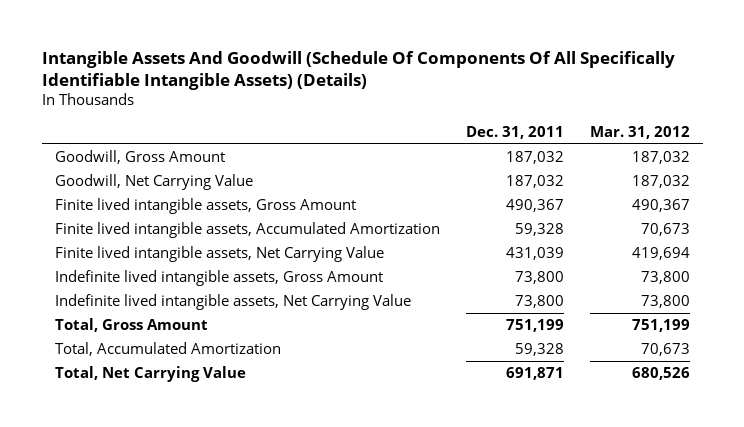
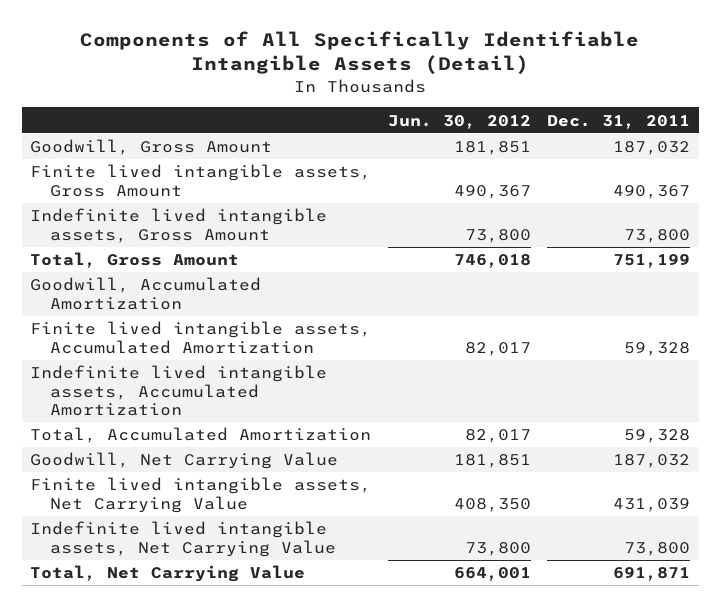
- Intangible Assets And Goodwill (Schedule Of Components Of All Specifically Identifiable Intangible Assets) (Details)
+ Components of All Specifically Identifiable Intangible Assets (Detail)
- | Dec. 31, 2011 | Mar. 31, 2012
+ | Jun. 30, 2012 | Dec. 31, 2011
+ Goodwill, Accumulated Amortization
moved down: Finite lived intangible assets, Accumulated Amortization | 82,017 | 59,328
+ Indefinite lived intangible assets, Accumulated Amortization
moved down: Goodwill, Net Carrying Value | 181,851 | 187,032
moved down: Finite lived intangible assets, Net Carrying Value | 408,350 | 431,039
moved down: Indefinite lived intangible assets, Net Carrying Value | 73,800 | 73,800

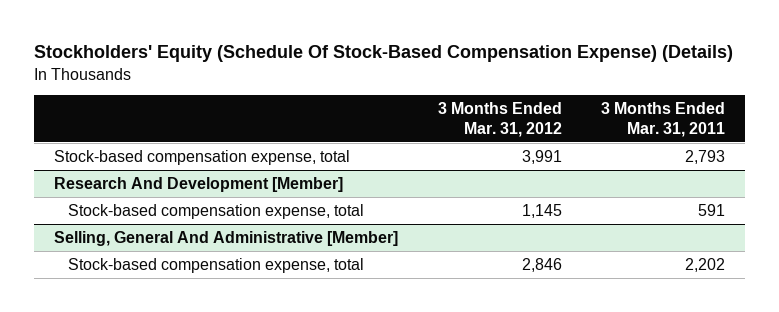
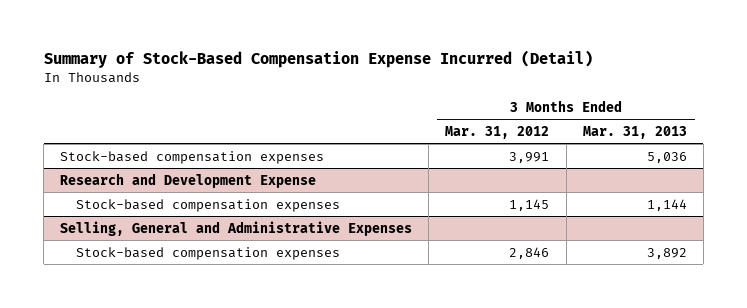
- Stockholders' Equity (Schedule Of Stock-Based Compensation Expense) (Details)
+ Summary of Stock-Based Compensation Expense Incurred (Detail)
- | 3 Months Ended Mar. 31, 2012 | 3 Months Ended Mar. 31, 2011
+ | 3 Months Ended Mar. 31, 2012 | 3 Months Ended Mar. 31, 2013
- Stock-based compensation expense, total | 3,991 | 2,793
- Research And Development [Member]
- Stock-based compensation expense, total | 1,145 | 591
- Selling, General And Administrative [Member]
- Stock-based compensation expense, total | 2,846 | 2,202
+ Stock-based compensation expenses | 3,991 | 5,036
+ Research and Development Expense
+ Stock-based compensation expenses | 1,145 | 1,144
+ Selling, General and Administrative Expenses
+ Stock-based compensation expenses | 2,846 | 3,892

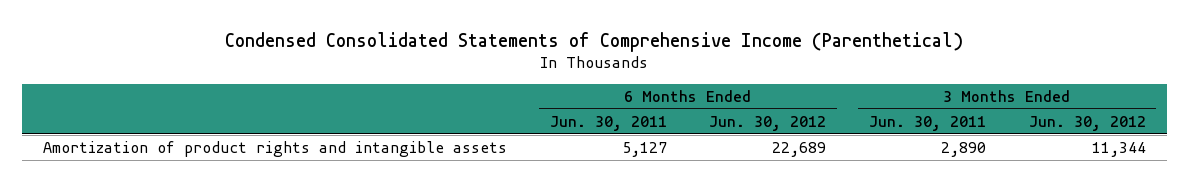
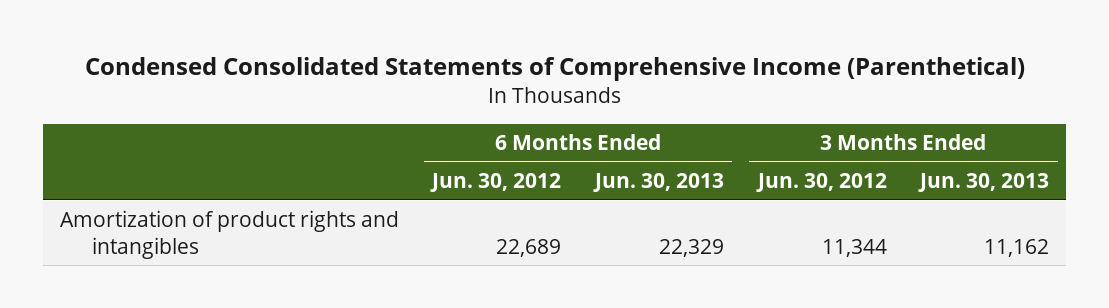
- | 6 Months Ended Jun. 30, 2011 | 6 Months Ended Jun. 30, 2012 | 3 Months Ended Jun. 30, 2011 | 3 Months Ended Jun. 30, 2012
+ | 6 Months Ended Jun. 30, 2012 | 6 Months Ended Jun. 30, 2013 | 3 Months Ended Jun. 30, 2012 | 3 Months Ended Jun. 30, 2013
- Amortization of product rights and intangible assets | 5,127 | 22,689 | 2,890 | 11,344
+ Amortization of product rights and intangibles | 22,689 | 22,329 | 11,344 | 11,162

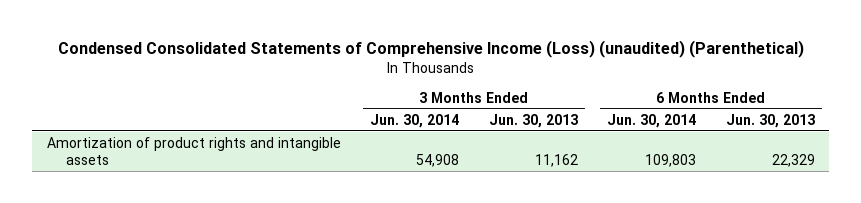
- Condensed Consolidated Statements of Comprehensive Income (Parenthetical)
+ Condensed Consolidated Statements of Comprehensive Income (Loss) (unaudited) (Parenthetical)
- | 6 Months Ended Jun. 30, 2012 | 6 Months Ended Jun. 30, 2013 | 3 Months Ended Jun. 30, 2012 | 3 Months Ended Jun. 30, 2013
+ | 3 Months Ended Jun. 30, 2014 | 3 Months Ended Jun. 30, 2013 | 6 Months Ended Jun. 30, 2014 | 6 Months Ended Jun. 30, 2013
- Amortization of product rights and intangibles | 22,689 | 22,329 | 11,344 | 11,162
+ Amortization of product rights and intangible assets | 54,908 | 11,162 | 109,803 | 22,329

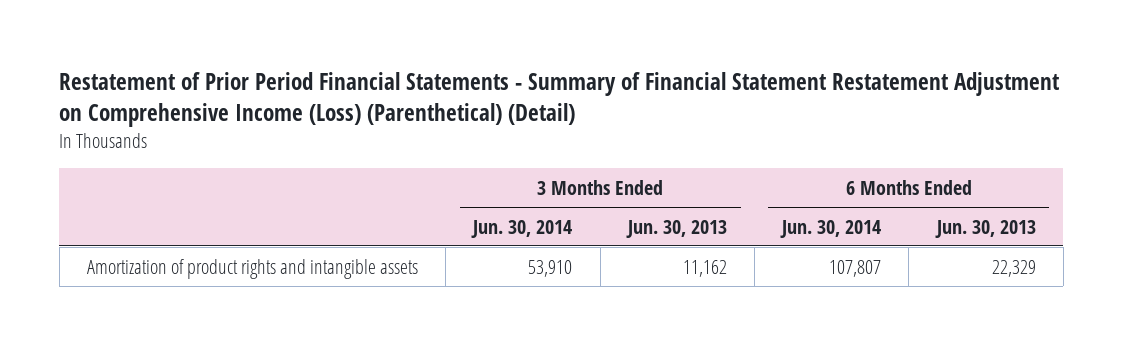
- Condensed Consolidated Statements of Comprehensive Income (Loss) (unaudited) (Parenthetical)
+ Restatement of Prior Period Financial Statements - Summary of Financial Statement Restatement Adjustment on Comprehensive Income (Loss) (Parenthetical) (Detail)
- Amortization of product rights and intangible assets | 54,908 | 11,162 | 109,803 | 22,329
+ Amortization of product rights and intangible assets | 53,910 | 11,162 | 107,807 | 22,329

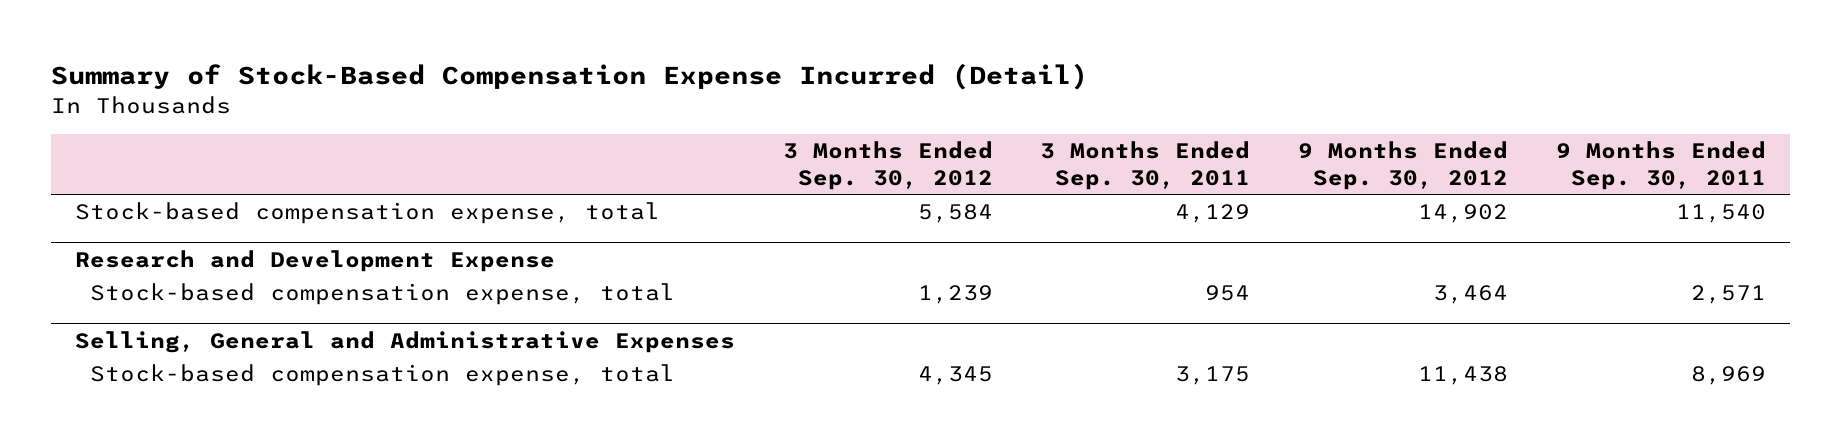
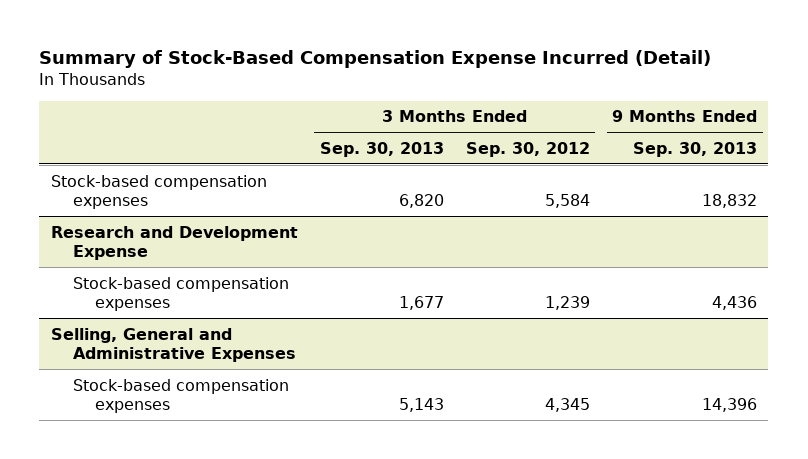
- | 3 Months Ended Sep. 30, 2012 | 3 Months Ended Sep. 30, 2011 | 9 Months Ended Sep. 30, 2012 | 9 Months Ended Sep. 30, 2011
+ | 3 Months Ended Sep. 30, 2013 | 3 Months Ended Sep. 30, 2012 | 9 Months Ended Sep. 30, 2013
- Stock-based compensation expense, total | 5,584 | 4,129 | 14,902 | 11,540
+ Stock-based compensation expenses | 6,820 | 5,584 | 18,832
@ Research and Development Expense
- Stock-based compensation expense, total | 1,239 | 954 | 3,464 | 2,571
+ Stock-based compensation expenses | 1,677 | 1,239 | 4,436
@ Selling, General and Administrative Expenses
- Stock-based compensation expense, total | 4,345 | 3,175 | 11,438 | 8,969
+ Stock-based compensation expenses | 5,143 | 4,345 | 14,396

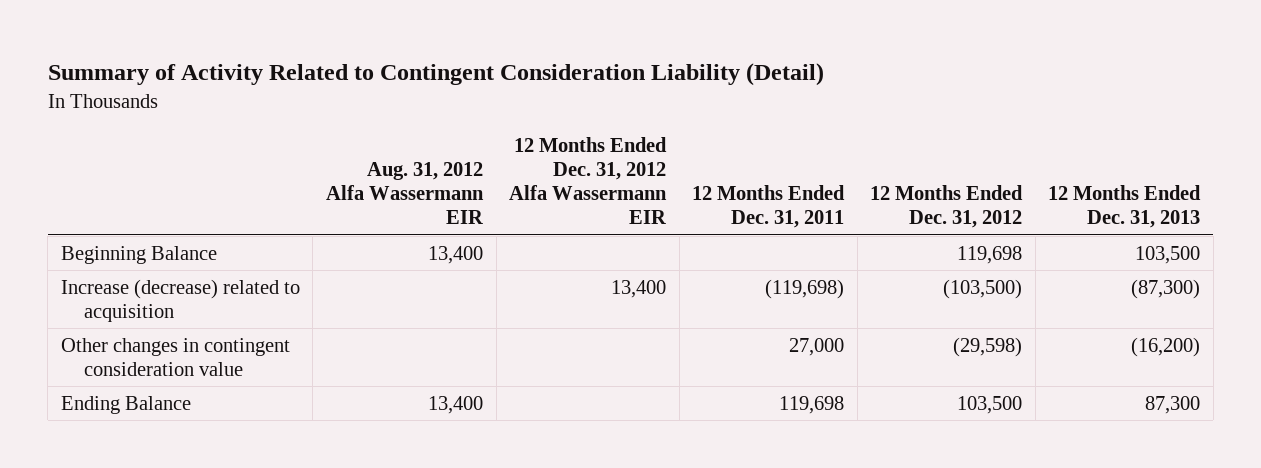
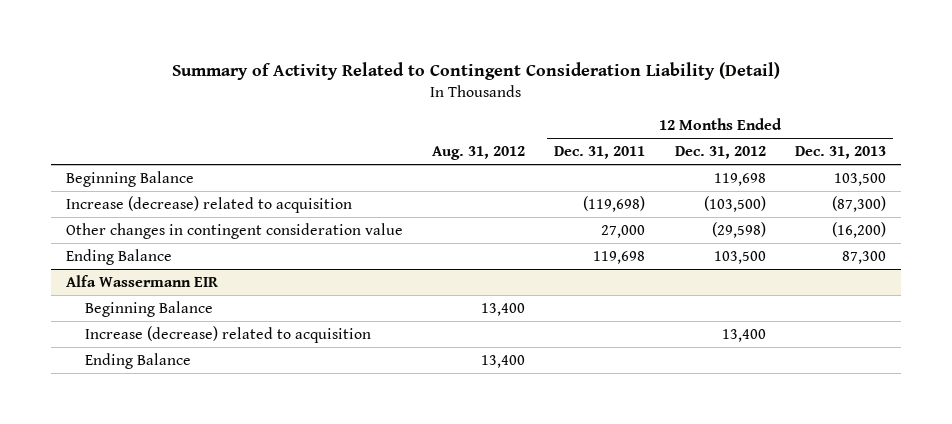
- | Aug. 31, 2012 Alfa Wassermann EIR | 12 Months Ended Dec. 31, 2012 Alfa Wassermann EIR | 12 Months Ended Dec. 31, 2011 | 12 Months Ended Dec. 31, 2012 | 12 Months Ended Dec. 31, 2013
+ | Aug. 31, 2012 | 12 Months Ended Dec. 31, 2011 | 12 Months Ended Dec. 31, 2012 | 12 Months Ended Dec. 31, 2013
+ Alfa Wassermann EIR
+ Beginning Balance | 13,400 | | |
+ Increase (decrease) related to acquisition | | | 13,400 |
+ Ending Balance | 13,400 | | |

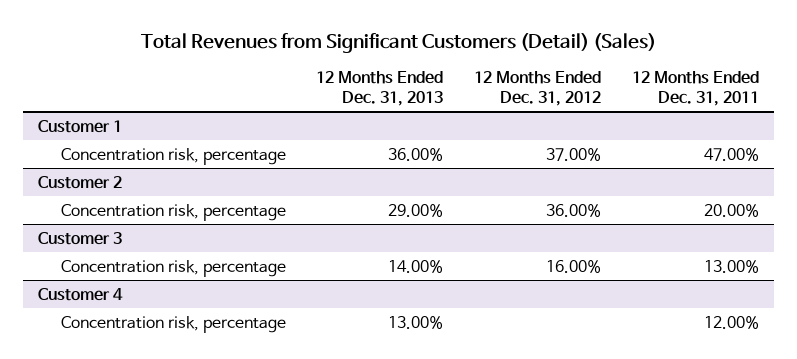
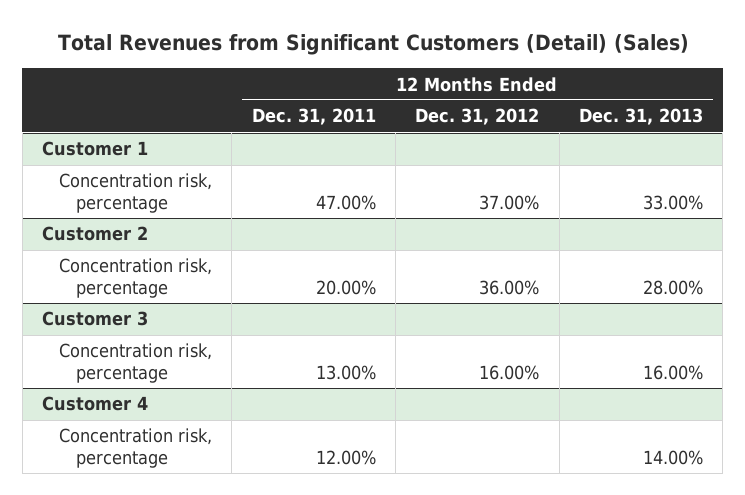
- | 12 Months Ended Dec. 31, 2013 | 12 Months Ended Dec. 31, 2012 | 12 Months Ended Dec. 31, 2011
+ | 12 Months Ended Dec. 31, 2011 | 12 Months Ended Dec. 31, 2012 | 12 Months Ended Dec. 31, 2013
@ Customer 1
- Concentration risk, percentage | 36.00% | 37.00% | 47.00%
+ Concentration risk, percentage | 47.00% | 37.00% | 33.00%
@ Customer 2
- Concentration risk, percentage | 29.00% | 36.00% | 20.00%
+ Concentration risk, percentage | 20.00% | 36.00% | 28.00%
@ Customer 3
- Concentration risk, percentage | 14.00% | 16.00% | 13.00%
+ Concentration risk, percentage | 13.00% | 16.00% | 16.00%
@ Customer 4
- Concentration risk, percentage | 13.00% | | 12.00%
+ Concentration risk, percentage | 12.00% | | 14.00%

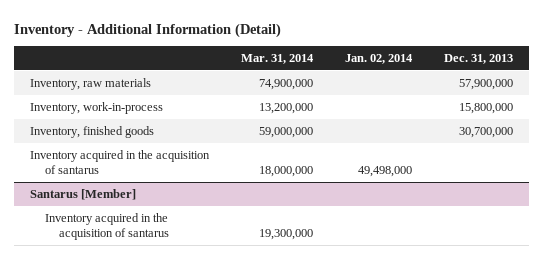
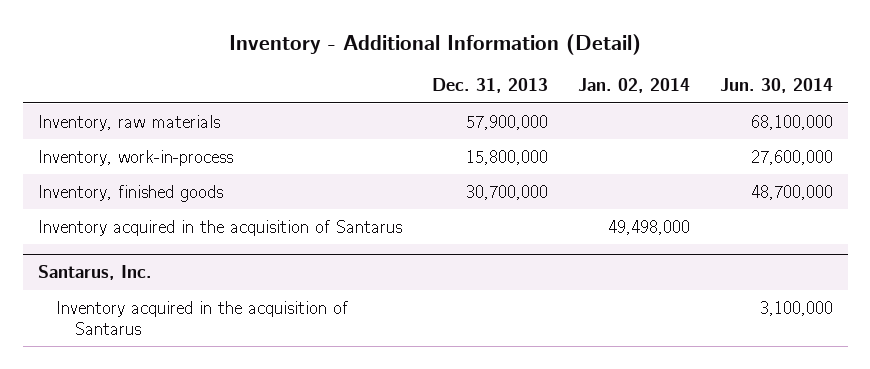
- | Mar. 31, 2014 | Jan. 02, 2014 | Dec. 31, 2013
+ | Dec. 31, 2013 | Jan. 02, 2014 | Jun. 30, 2014
- Inventory acquired in the acquisition of santarus | 18,000,000 | 49,498,000 |
- Santarus [Member]
- Inventory acquired in the acquisition of santarus | 19,300,000 | |
+ Inventory acquired in the acquisition of Santarus | | 49,498,000 |
+ Santarus, Inc.
+ Inventory acquired in the acquisition of Santarus | | | 3,100,000

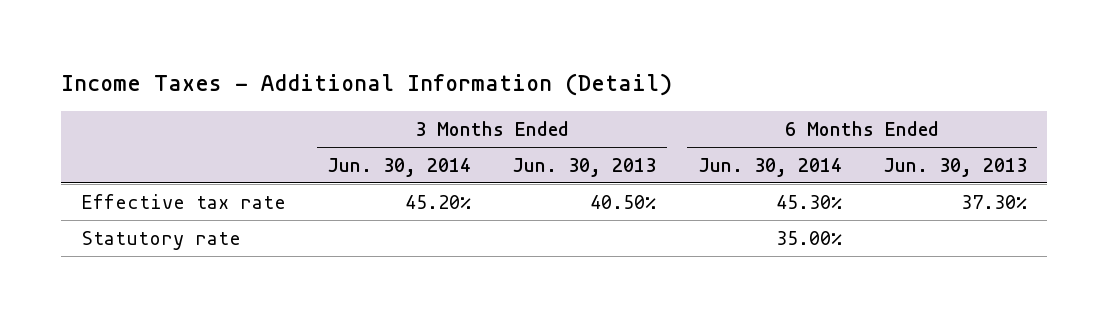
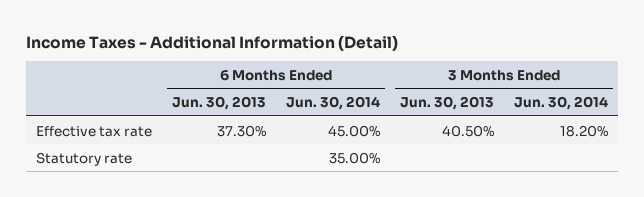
- | 3 Months Ended Jun. 30, 2014 | 3 Months Ended Jun. 30, 2013 | 6 Months Ended Jun. 30, 2014 | 6 Months Ended Jun. 30, 2013
+ | 6 Months Ended Jun. 30, 2013 | 6 Months Ended Jun. 30, 2014 | 3 Months Ended Jun. 30, 2013 | 3 Months Ended Jun. 30, 2014
- Effective tax rate | 45.20% | 40.50% | 45.30% | 37.30%
+ Effective tax rate | 37.30% | 45.00% | 40.50% | 18.20%

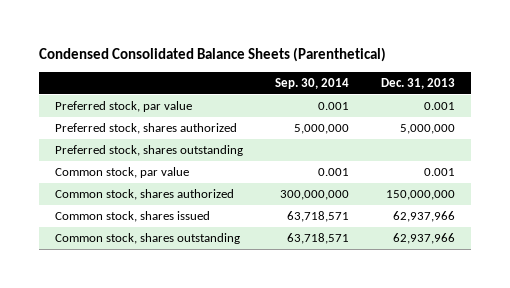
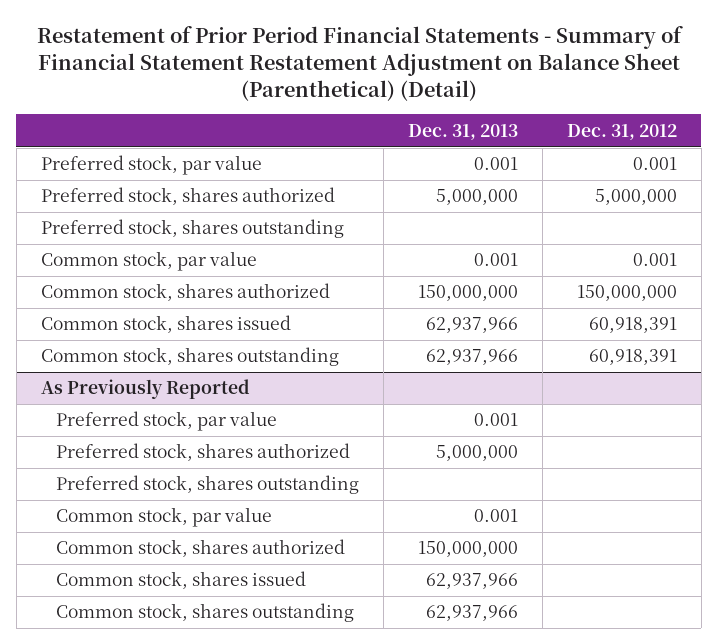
- Condensed Consolidated Balance Sheets (Parenthetical)
+ Restatement of Prior Period Financial Statements - Summary of Financial Statement Restatement Adjustment on Balance Sheet (Parenthetical) (Detail)
- | Sep. 30, 2014 | Dec. 31, 2013
+ | Dec. 31, 2013 | Dec. 31, 2012
+ As Previously Reported
+ Preferred stock, par value | 0.001 |
+ Preferred stock, shares authorized | 5,000,000 |
+ Preferred stock, shares outstanding
+ Common stock, par value | 0.001 |
+ Common stock, shares authorized | 150,000,000 |
+ Common stock, shares issued | 62,937,966 |
+ Common stock, shares outstanding | 62,937,966 |

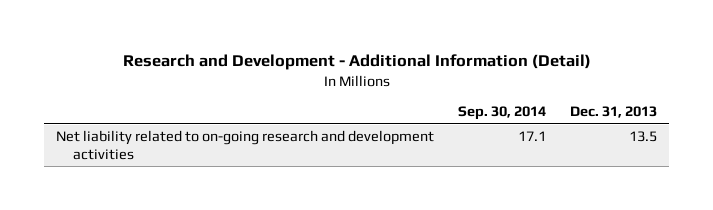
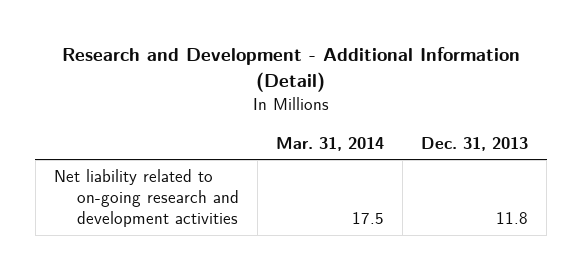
- | Sep. 30, 2014 | Dec. 31, 2013
+ | Mar. 31, 2014 | Dec. 31, 2013
- Net liability related to on-going research and development activities | 17.1 | 13.5
+ Net liability related to on-going research and development activities | 17.5 | 11.8

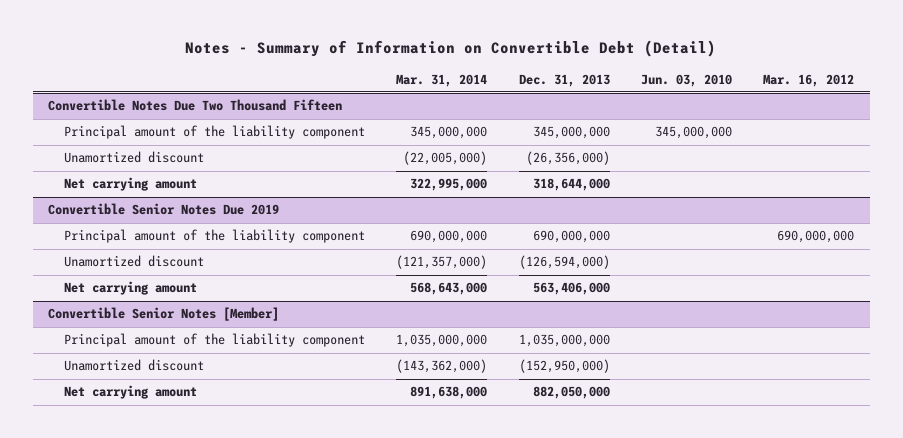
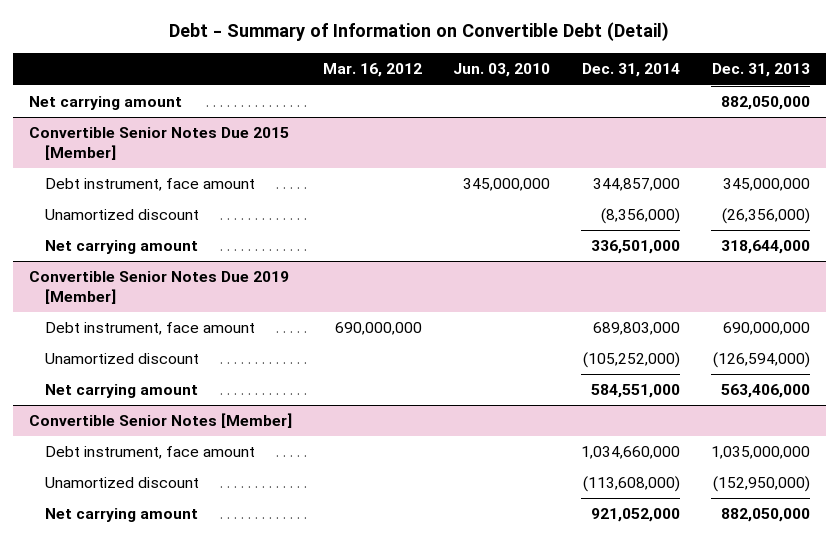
- Notes - Summary of Information on Convertible Debt (Detail)
+ Debt - Summary of Information on Convertible Debt (Detail)
- | Mar. 31, 2014 | Dec. 31, 2013 | Jun. 03, 2010 | Mar. 16, 2012
+ | Mar. 16, 2012 | Jun. 03, 2010 | Dec. 31, 2014 | Dec. 31, 2013
- Convertible Notes Due Two Thousand Fifteen
- Principal amount of the liability component | 345,000,000 | 345,000,000 | 345,000,000 |
+ Net carrying amount | | | | 882,050,000
+ Convertible Senior Notes Due 2015 [Member]
+ Debt instrument, face amount | | 345,000,000 | 344,857,000 | 345,000,000
- Convertible Senior Notes Due 2019
- Principal amount of the liability component | 690,000,000 | 690,000,000 | | 690,000,000
+ Convertible Senior Notes Due 2019 [Member]
+ Debt instrument, face amount | 690,000,000 | | 689,803,000 | 690,000,000
@ Convertible Senior Notes [Member]
- Principal amount of the liability component | 1,035,000,000 | 1,035,000,000 | |
+ Debt instrument, face amount | | | 1,034,660,000 | 1,035,000,000

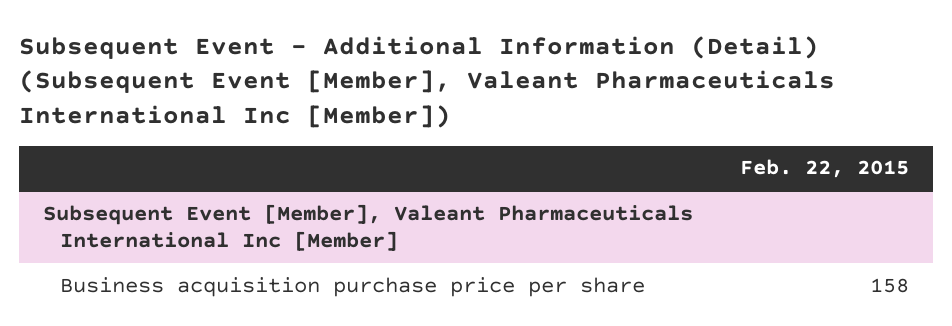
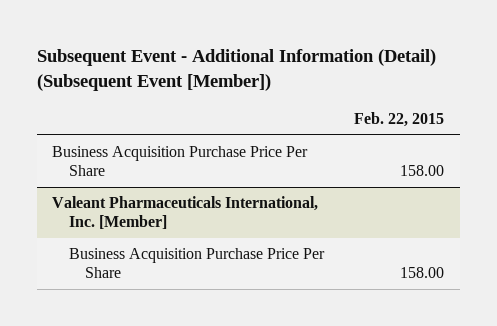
- Subsequent Event - Additional Information (Detail) (Subsequent Event [Member], Valeant Pharmaceuticals International Inc [Member])
+ Subsequent Event - Additional Information (Detail) (Subsequent Event [Member])
- Subsequent Event [Member], Valeant Pharmaceuticals International Inc [Member]
- Business acquisition purchase price per share | 158
+ Business Acquisition Purchase Price Per Share | 158.00
+ Valeant Pharmaceuticals International, Inc. [Member]
+ Business Acquisition Purchase Price Per Share | 158.00

